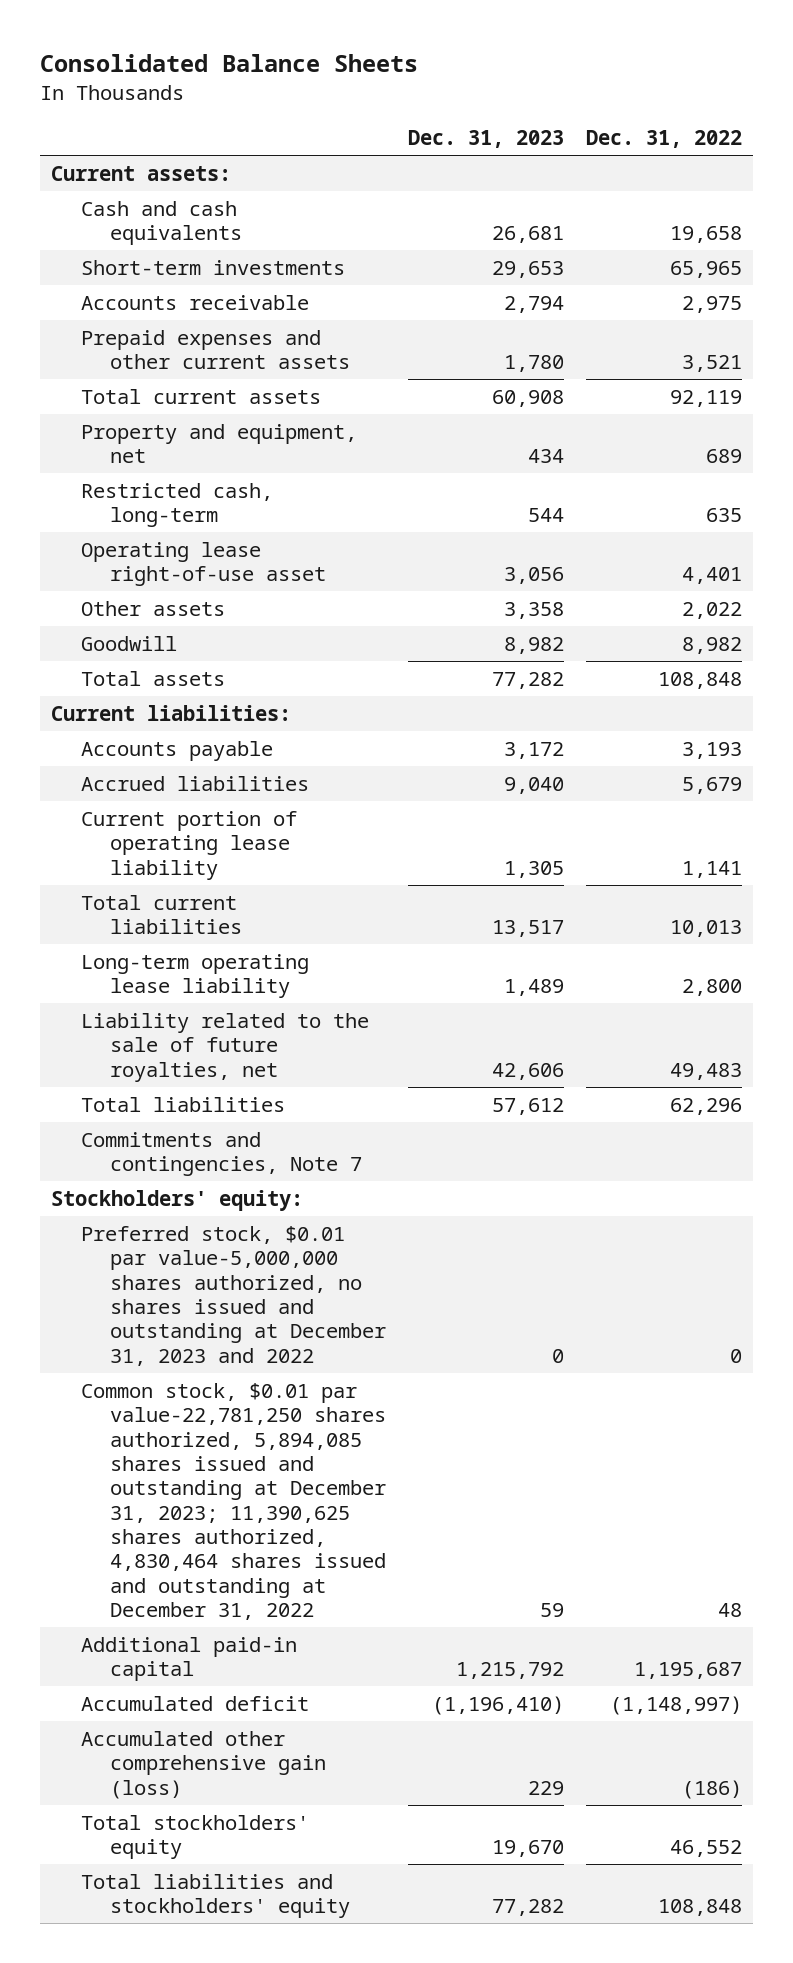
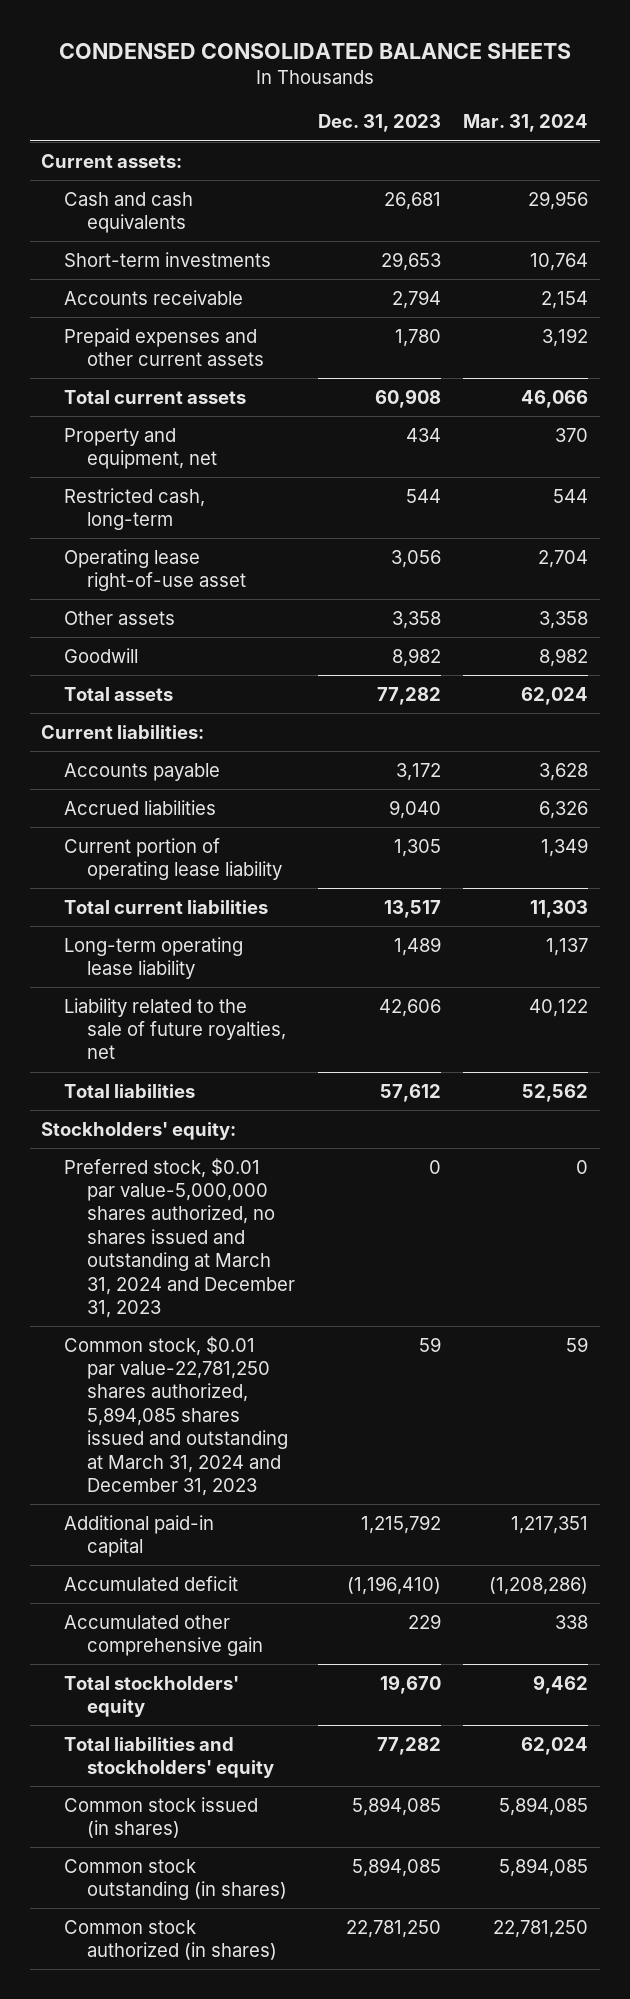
- Consolidated Balance Sheets
+ CONDENSED CONSOLIDATED BALANCE SHEETS
- | Dec. 31, 2023 | Dec. 31, 2022
+ | Dec. 31, 2023 | Mar. 31, 2024
- Commitments and contingencies, Note 7
- Preferred stock, $0.01 par value-5,000,000 shares authorized, no shares issued and outstanding at December 31, 2023 and 2022 | 0 | 0
- Common stock, $0.01 par value-22,781,250 shares authorized, 5,894,085 shares issued and outstanding at December 31, 2023; 11,390,625 shares authorized, 4,830,464 shares issued and outstanding at December 31, 2022 | 59 | 48
+ Preferred stock, $0.01 par value-5,000,000 shares authorized, no shares issued and outstanding at March 31, 2024 and December 31, 2023 | 0 | 0
+ Common stock, $0.01 par value-22,781,250 shares authorized, 5,894,085 shares issued and outstanding at March 31, 2024 and December 31, 2023 | 59 | 59
- Accumulated other comprehensive gain (loss) | 229 | (186)
+ Accumulated other comprehensive gain | 229 | 338
+ Common stock issued (in shares) | 5,894,085 | 5,894,085
+ Common stock outstanding (in shares) | 5,894,085 | 5,894,085
+ Common stock authorized (in shares) | 22,781,250 | 22,781,250

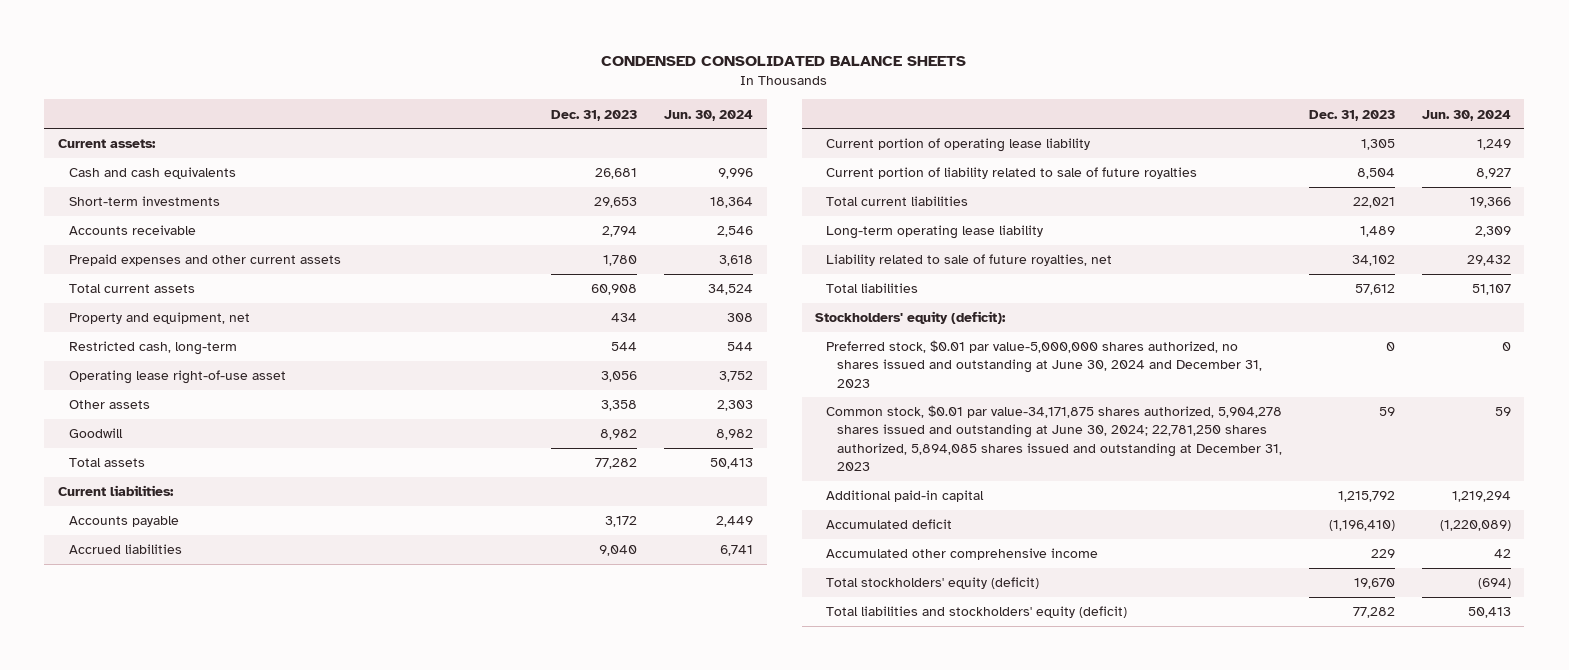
- | Dec. 31, 2023 | Mar. 31, 2024
+ | Dec. 31, 2023 | Jun. 30, 2024
- Total current liabilities | 13,517 | 11,303
+ Current portion of liability related to sale of future royalties | 8,504 | 8,927
+ Total current liabilities | 22,021 | 19,366
- Liability related to the sale of future royalties, net | 42,606 | 40,122
+ Liability related to sale of future royalties, net | 34,102 | 29,432
- Stockholders' equity:
- Preferred stock, $0.01 par value-5,000,000 shares authorized, no shares issued and outstanding at March 31, 2024 and December 31, 2023 | 0 | 0
- Common stock, $0.01 par value-22,781,250 shares authorized, 5,894,085 shares issued and outstanding at March 31, 2024 and December 31, 2023 | 59 | 59
+ Stockholders' equity (deficit):
+ Preferred stock, $0.01 par value-5,000,000 shares authorized, no shares issued and outstanding at June 30, 2024 and December 31, 2023 | 0 | 0
+ Common stock, $0.01 par value-34,171,875 shares authorized, 5,904,278 shares issued and outstanding at June 30, 2024; 22,781,250 shares authorized, 5,894,085 shares issued and outstanding at December 31, 2023 | 59 | 59
- Accumulated other comprehensive gain | 229 | 338
- Total stockholders' equity | 19,670 | 9,462
- Total liabilities and stockholders' equity | 77,282 | 62,024
- Common stock issued (in shares) | 5,894,085 | 5,894,085
- Common stock outstanding (in shares) | 5,894,085 | 5,894,085
- Common stock authorized (in shares) | 22,781,250 | 22,781,250
+ Accumulated other comprehensive income | 229 | 42
+ Total stockholders' equity (deficit) | 19,670 | (694)
+ Total liabilities and stockholders' equity (deficit) | 77,282 | 50,413

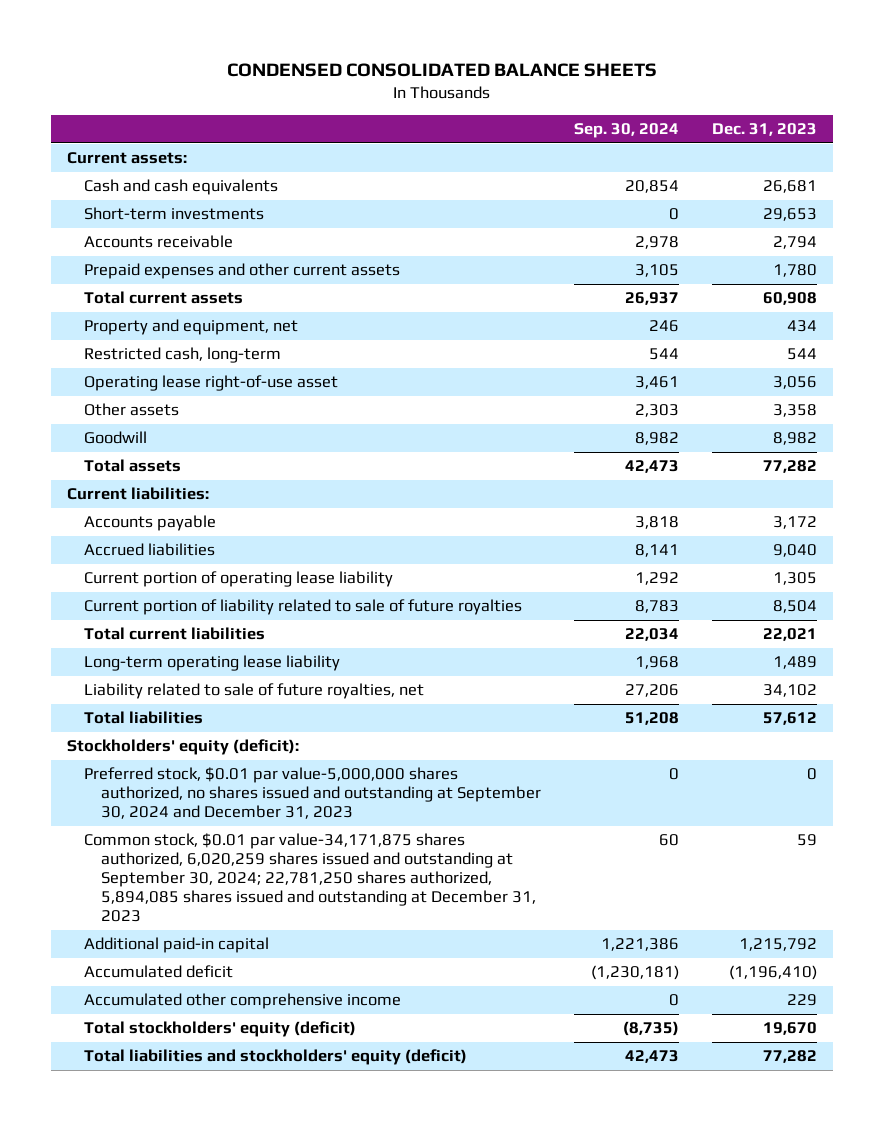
- | Dec. 31, 2023 | Jun. 30, 2024
+ | Sep. 30, 2024 | Dec. 31, 2023
- Preferred stock, $0.01 par value-5,000,000 shares authorized, no shares issued and outstanding at June 30, 2024 and December 31, 2023 | 0 | 0
- Common stock, $0.01 par value-34,171,875 shares authorized, 5,904,278 shares issued and outstanding at June 30, 2024; 22,781,250 shares authorized, 5,894,085 shares issued and outstanding at December 31, 2023 | 59 | 59
+ Preferred stock, $0.01 par value-5,000,000 shares authorized, no shares issued and outstanding at September 30, 2024 and December 31, 2023 | 0 | 0
+ Common stock, $0.01 par value-34,171,875 shares authorized, 6,020,259 shares issued and outstanding at September 30, 2024; 22,781,250 shares authorized, 5,894,085 shares issued and outstanding at December 31, 2023 | 60 | 59

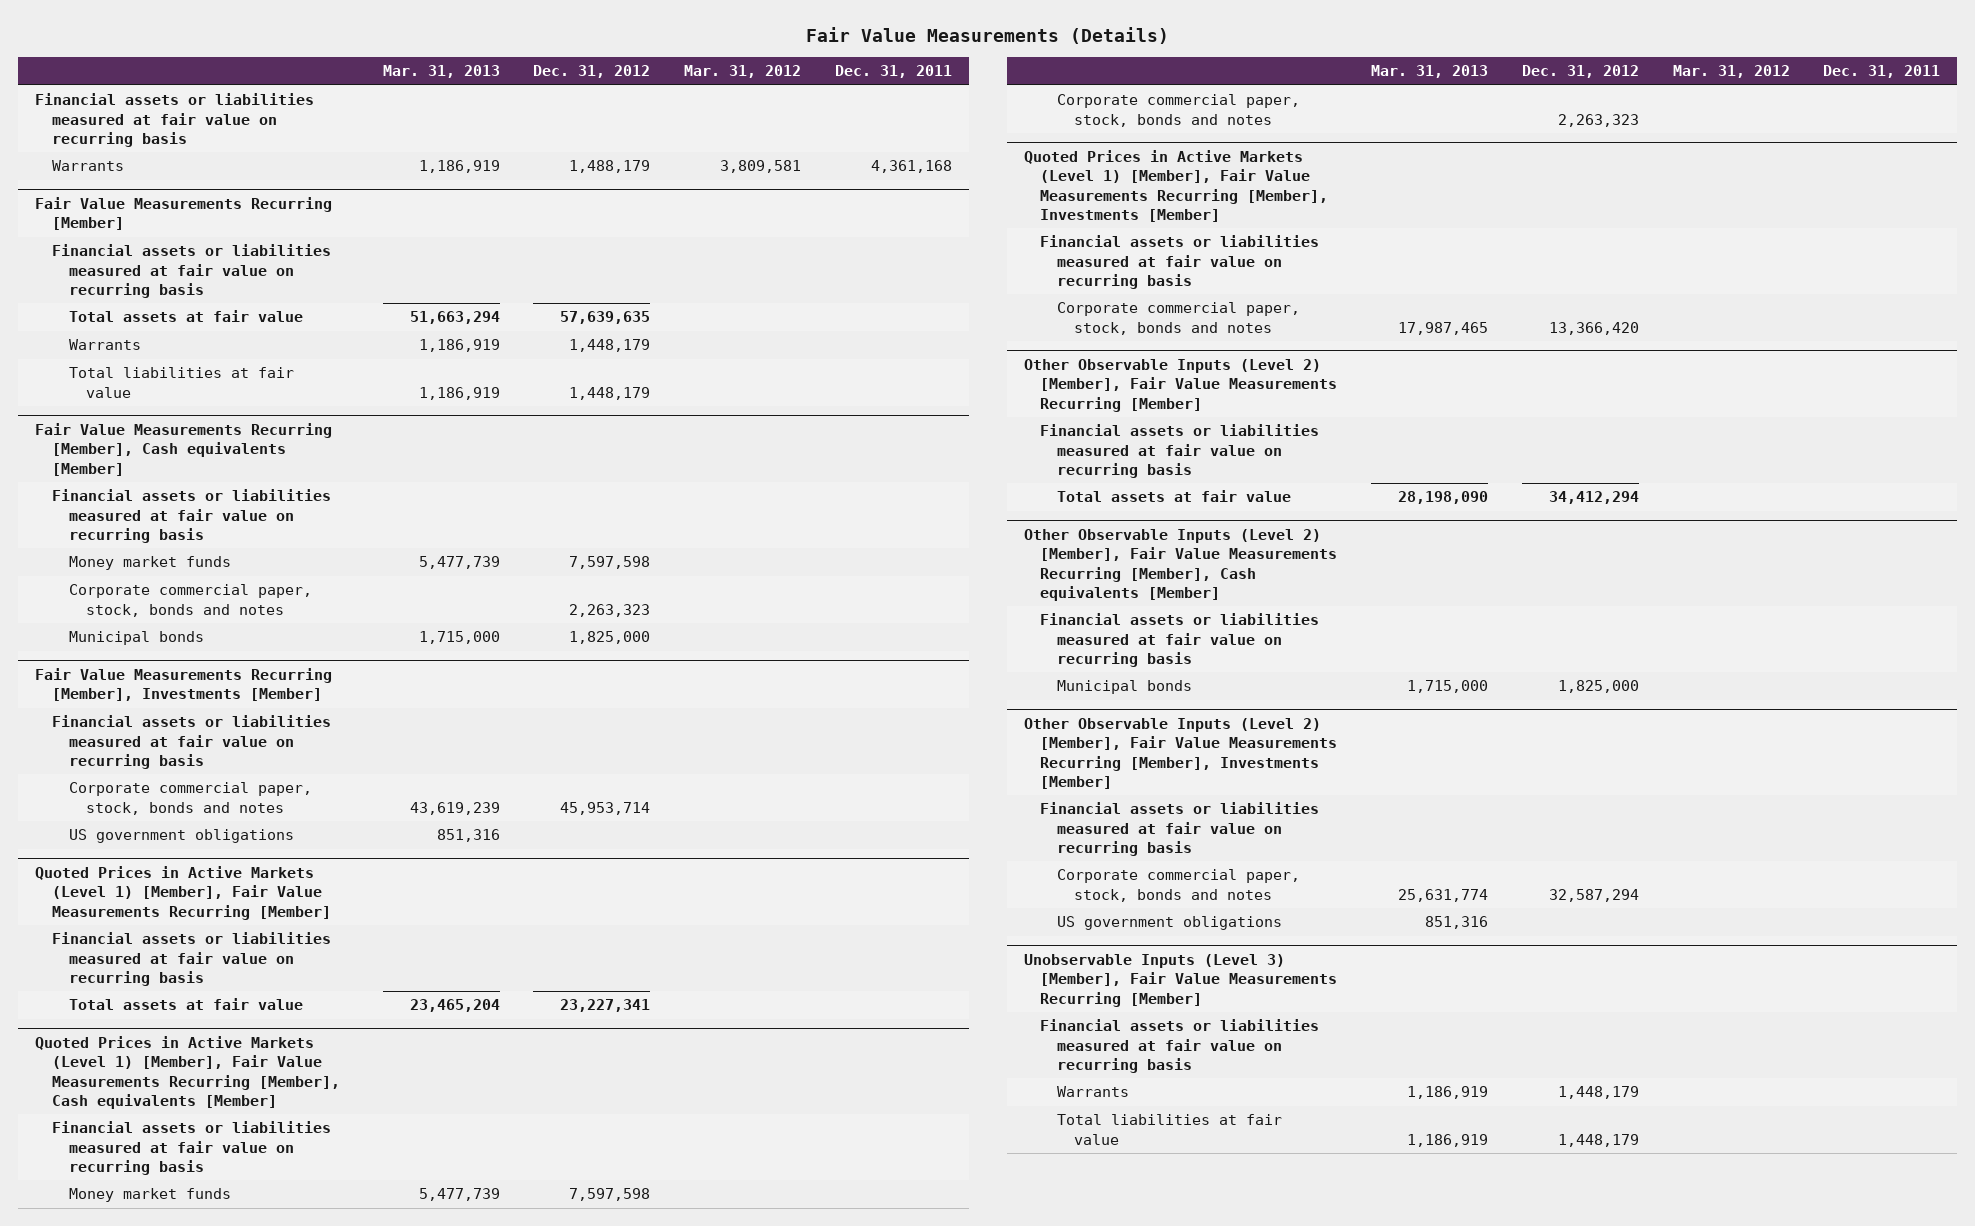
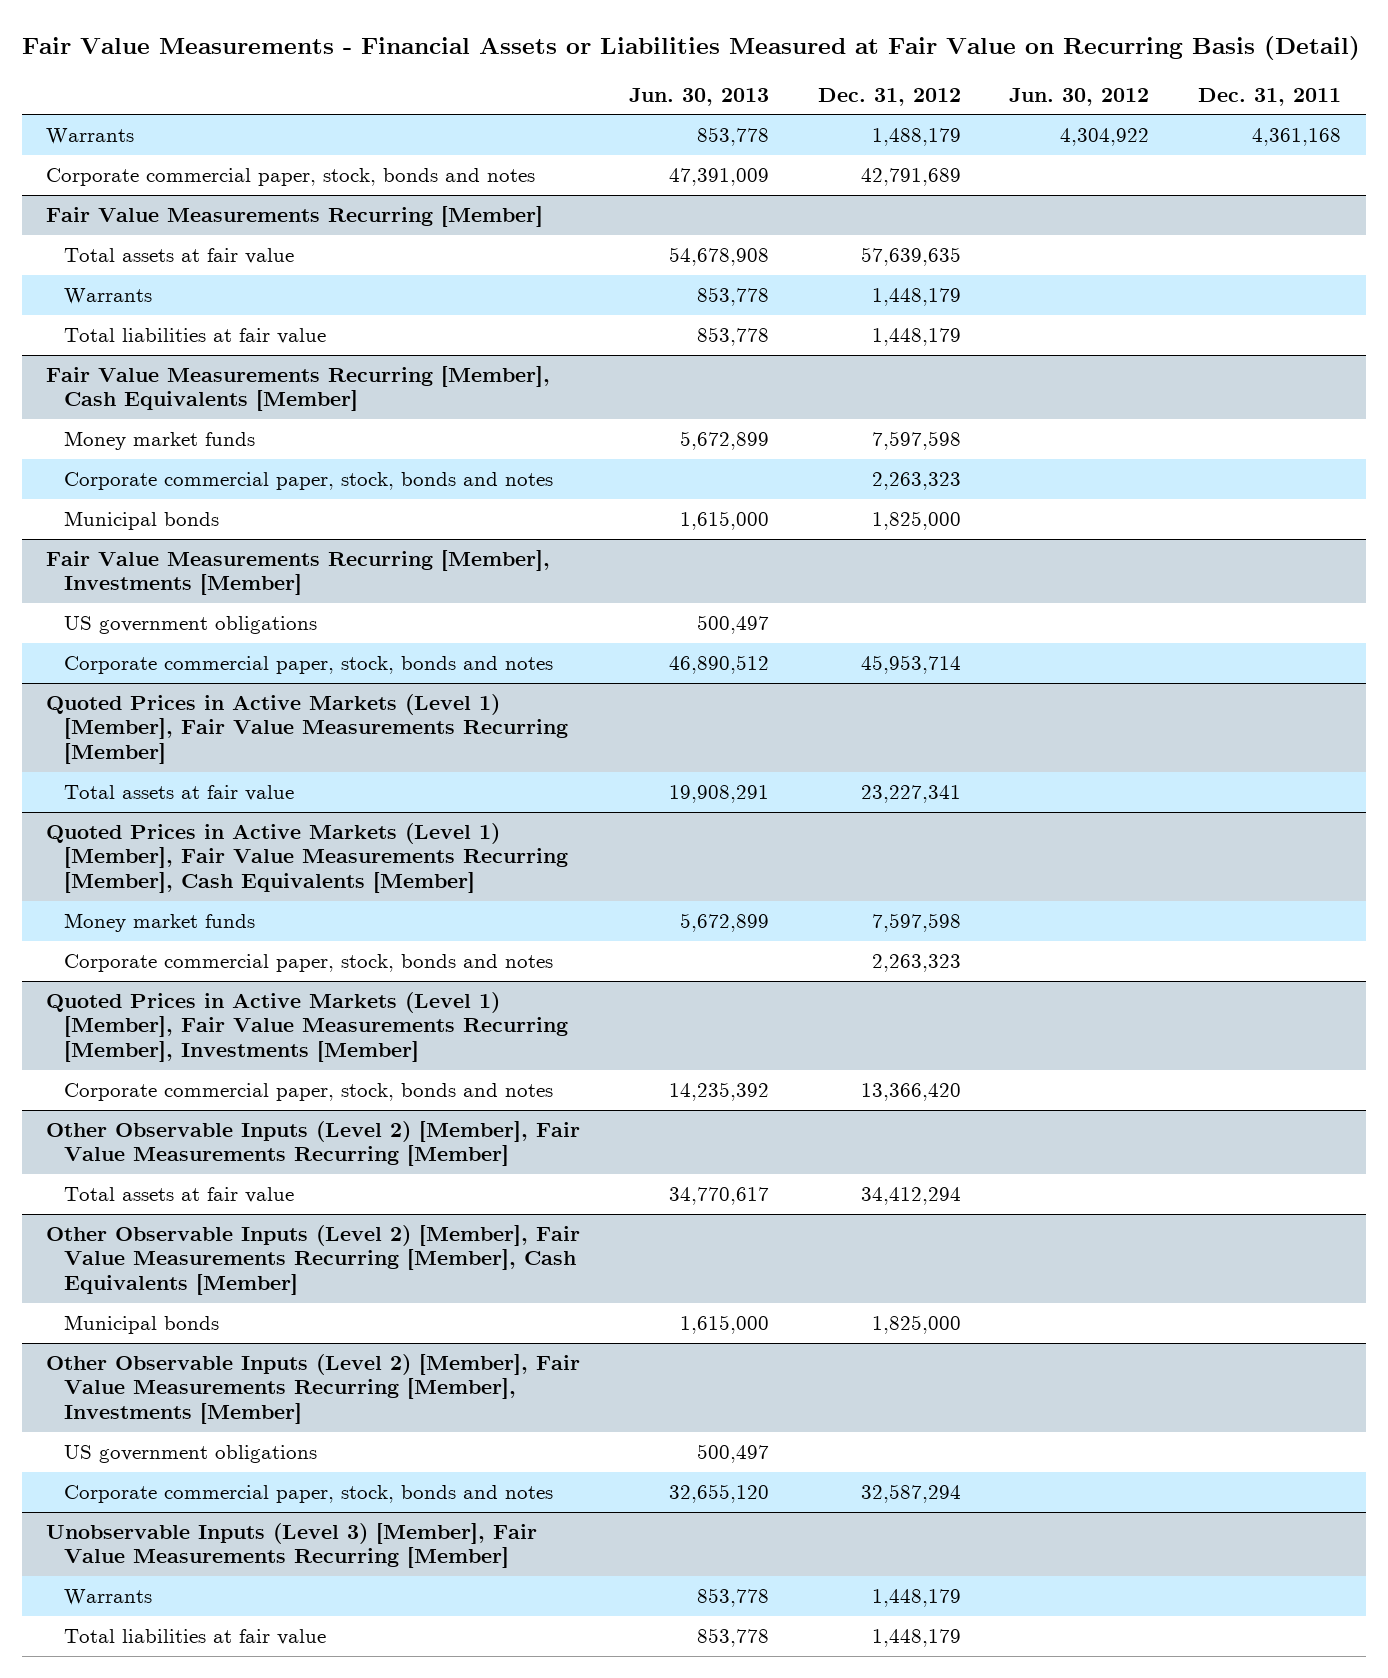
- Fair Value Measurements (Details)
+ Fair Value Measurements - Financial Assets or Liabilities Measured at Fair Value on Recurring Basis (Detail)
- | Mar. 31, 2013 | Dec. 31, 2012 | Mar. 31, 2012 | Dec. 31, 2011
+ | Jun. 30, 2013 | Dec. 31, 2012 | Jun. 30, 2012 | Dec. 31, 2011
- Financial assets or liabilities measured at fair value on recurring basis
+ Corporate commercial paper, stock, bonds and notes | 47,391,009 | 42,791,689 | |
@ Fair Value Measurements Recurring [Member]
- Financial assets or liabilities measured at fair value on recurring basis
- Fair Value Measurements Recurring [Member], Cash equivalents [Member]
- Financial assets or liabilities measured at fair value on recurring basis
+ Fair Value Measurements Recurring [Member], Cash Equivalents [Member]
@ Fair Value Measurements Recurring [Member], Investments [Member]
- Financial assets or liabilities measured at fair value on recurring basis
moved down: Corporate commercial paper, stock, bonds and notes | 46,890,512 | 45,953,714 | |
@ Quoted Prices in Active Markets (Level 1) [Member], Fair Value Measurements Recurring [Member]
- Financial assets or liabilities measured at fair value on recurring basis
- Quoted Prices in Active Markets (Level 1) [Member], Fair Value Measurements Recurring [Member], Cash equivalents [Member]
- Financial assets or liabilities measured at fair value on recurring basis
+ Quoted Prices in Active Markets (Level 1) [Member], Fair Value Measurements Recurring [Member], Cash Equivalents [Member]
@ Quoted Prices in Active Markets (Level 1) [Member], Fair Value Measurements Recurring [Member], Investments [Member]
- Financial assets or liabilities measured at fair value on recurring basis
@ Other Observable Inputs (Level 2) [Member], Fair Value Measurements Recurring [Member]
- Financial assets or liabilities measured at fair value on recurring basis
- Other Observable Inputs (Level 2) [Member], Fair Value Measurements Recurring [Member], Cash equivalents [Member]
- Financial assets or liabilities measured at fair value on recurring basis
+ Other Observable Inputs (Level 2) [Member], Fair Value Measurements Recurring [Member], Cash Equivalents [Member]
@ Other Observable Inputs (Level 2) [Member], Fair Value Measurements Recurring [Member], Investments [Member]
- Financial assets or liabilities measured at fair value on recurring basis
moved down: Corporate commercial paper, stock, bonds and notes | 32,655,120 | 32,587,294 | |
@ Unobservable Inputs (Level 3) [Member], Fair Value Measurements Recurring [Member]
- Financial assets or liabilities measured at fair value on recurring basis

